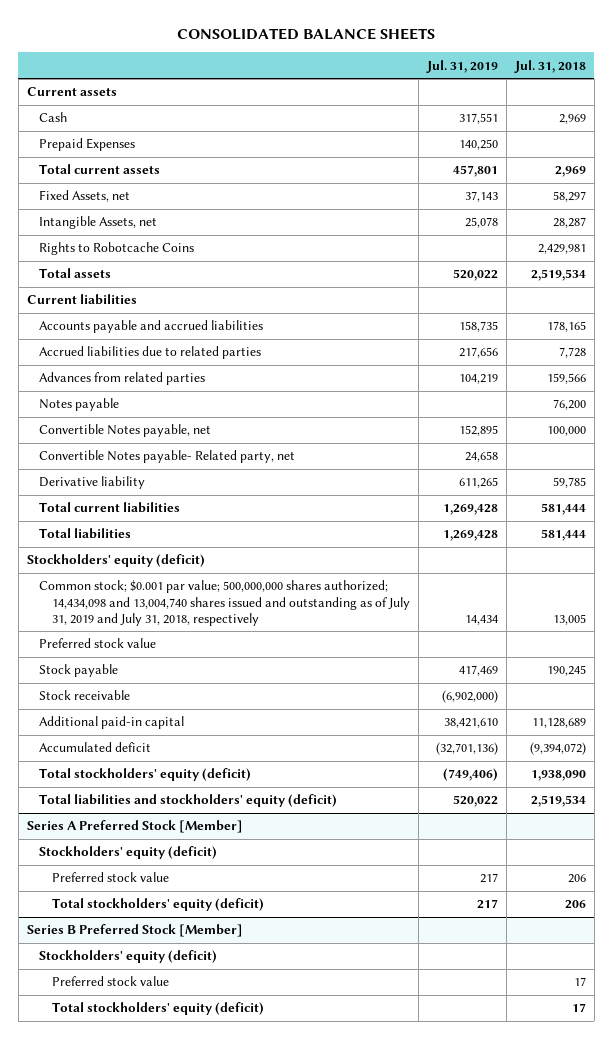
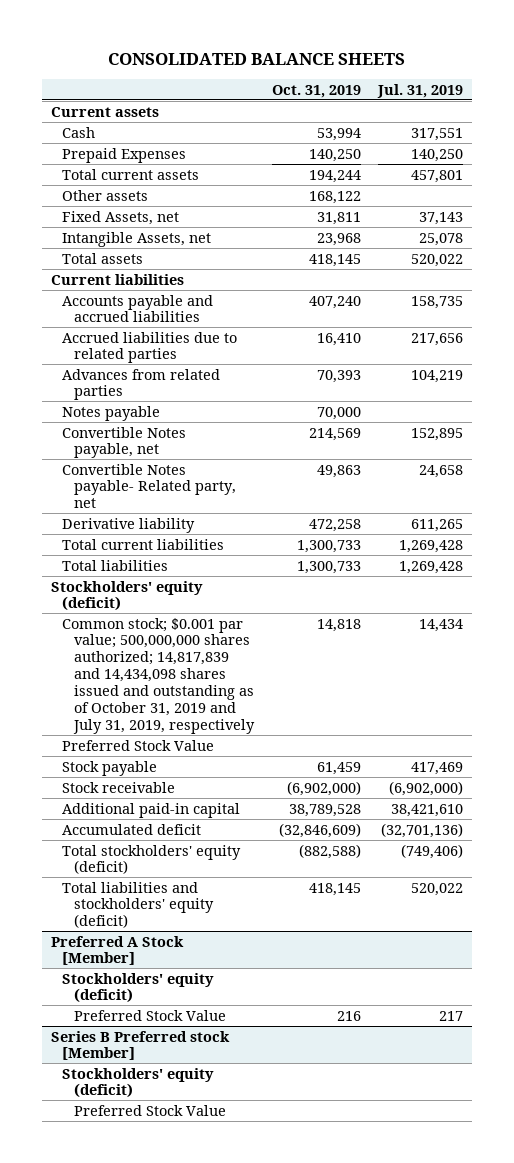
- | Jul. 31, 2019 | Jul. 31, 2018
+ | Oct. 31, 2019 | Jul. 31, 2019
+ Other assets | 168,122 |
- Rights to Robotcache Coins | | 2,429,981
- Common stock; $0.001 par value; 500,000,000 shares authorized; 14,434,098 and 13,004,740 shares issued and outstanding as of July 31, 2019 and July 31, 2018, respectively | 14,434 | 13,005
- Preferred stock value
+ Common stock; $0.001 par value; 500,000,000 shares authorized; 14,817,839 and 14,434,098 shares issued and outstanding as of October 31, 2019 and July 31, 2019, respectively | 14,818 | 14,434
+ Preferred Stock Value
- Series A Preferred Stock [Member]
+ Preferred A Stock [Member]
- Preferred stock value | 217 | 206
- Total stockholders' equity (deficit) | 217 | 206
- Series B Preferred Stock [Member]
+ Preferred Stock Value | 216 | 217
+ Series B Preferred stock [Member]
- Preferred stock value | | 17
- Total stockholders' equity (deficit) | | 17
+ Preferred Stock Value

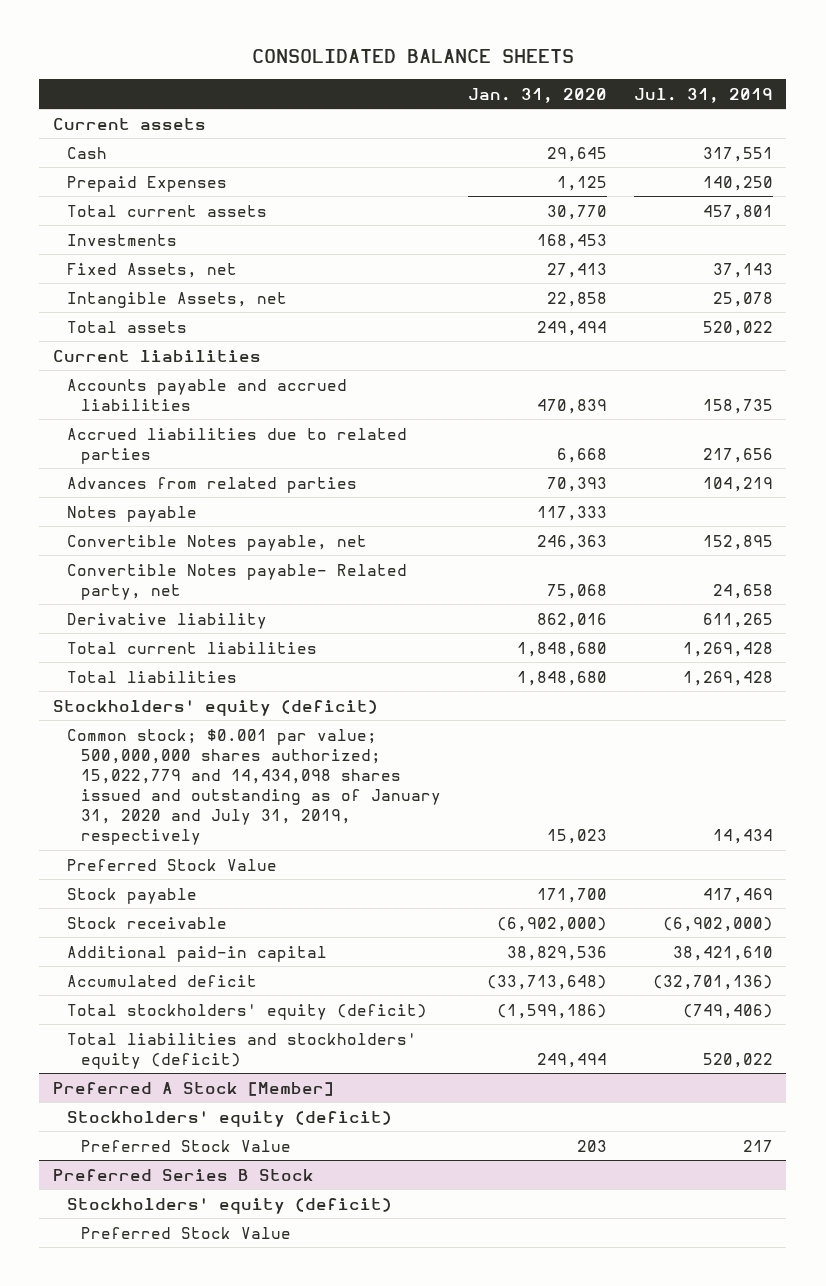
- | Oct. 31, 2019 | Jul. 31, 2019
+ | Jan. 31, 2020 | Jul. 31, 2019
- Other assets | 168,122 |
+ Investments | 168,453 |
- Common stock; $0.001 par value; 500,000,000 shares authorized; 14,817,839 and 14,434,098 shares issued and outstanding as of October 31, 2019 and July 31, 2019, respectively | 14,818 | 14,434
+ Common stock; $0.001 par value; 500,000,000 shares authorized; 15,022,779 and 14,434,098 shares issued and outstanding as of January 31, 2020 and July 31, 2019, respectively | 15,023 | 14,434
- Series B Preferred stock [Member]
+ Preferred Series B Stock

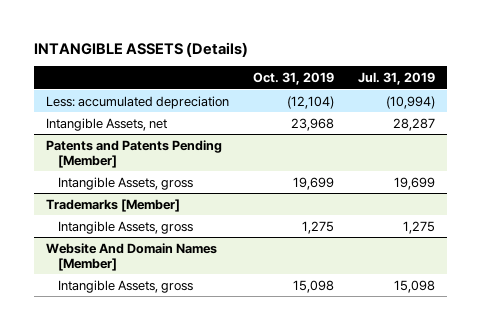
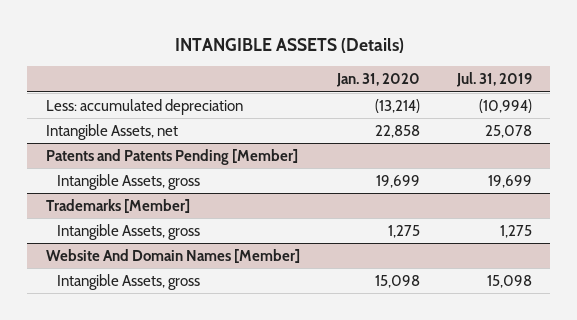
- | Oct. 31, 2019 | Jul. 31, 2019
+ | Jan. 31, 2020 | Jul. 31, 2019
- Intangible Assets, net | 23,968 | 28,287
+ Intangible Assets, net | 22,858 | 25,078

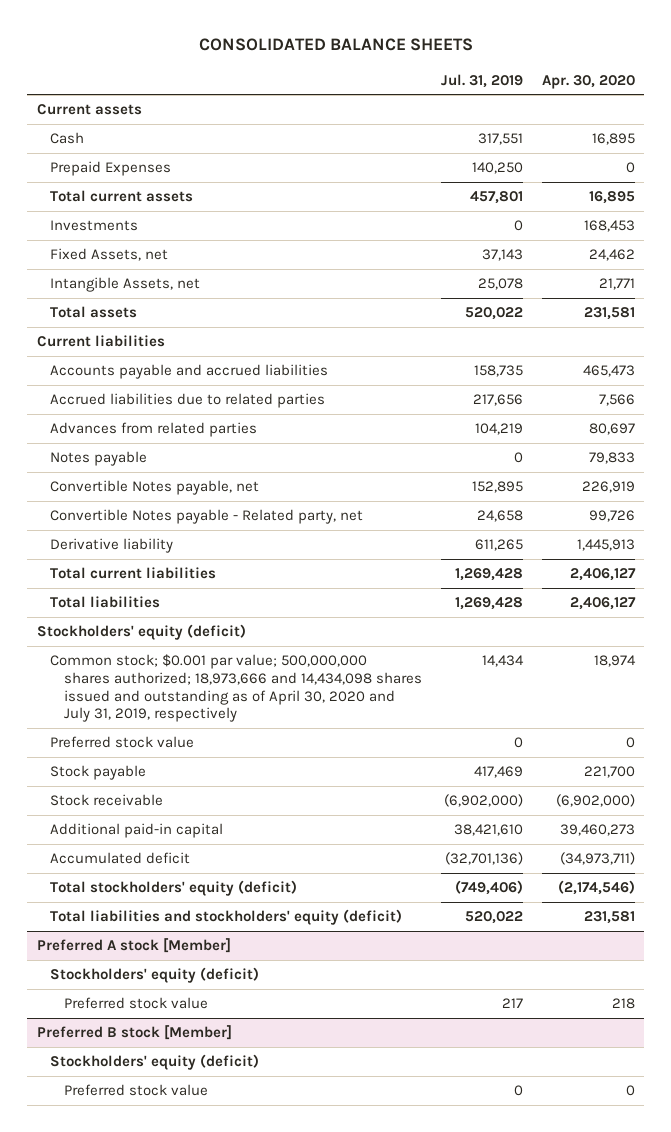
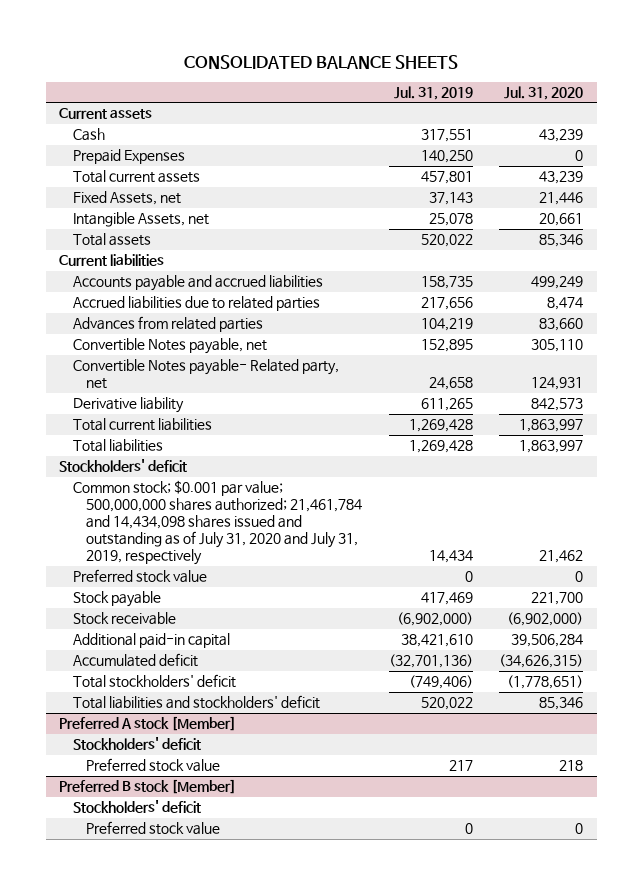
- | Jul. 31, 2019 | Apr. 30, 2020
+ | Jul. 31, 2019 | Jul. 31, 2020
- Investments | 0 | 168,453
- Notes payable | 0 | 79,833
- Convertible Notes payable - Related party, net | 24,658 | 99,726
+ Convertible Notes payable- Related party, net | 24,658 | 124,931
- Stockholders' equity (deficit)
- Common stock; $0.001 par value; 500,000,000 shares authorized; 18,973,666 and 14,434,098 shares issued and outstanding as of April 30, 2020 and July 31, 2019, respectively | 14,434 | 18,974
+ Stockholders' deficit
+ Common stock; $0.001 par value; 500,000,000 shares authorized; 21,461,784 and 14,434,098 shares issued and outstanding as of July 31, 2020 and July 31, 2019, respectively | 14,434 | 21,462
- Total stockholders' equity (deficit) | (749,406) | (2,174,546)
- Total liabilities and stockholders' equity (deficit) | 520,022 | 231,581
+ Total stockholders' deficit | (749,406) | (1,778,651)
+ Total liabilities and stockholders' deficit | 520,022 | 85,346
@ Preferred A stock [Member]
- Stockholders' equity (deficit)
+ Stockholders' deficit
@ Preferred B stock [Member]
- Stockholders' equity (deficit)
+ Stockholders' deficit

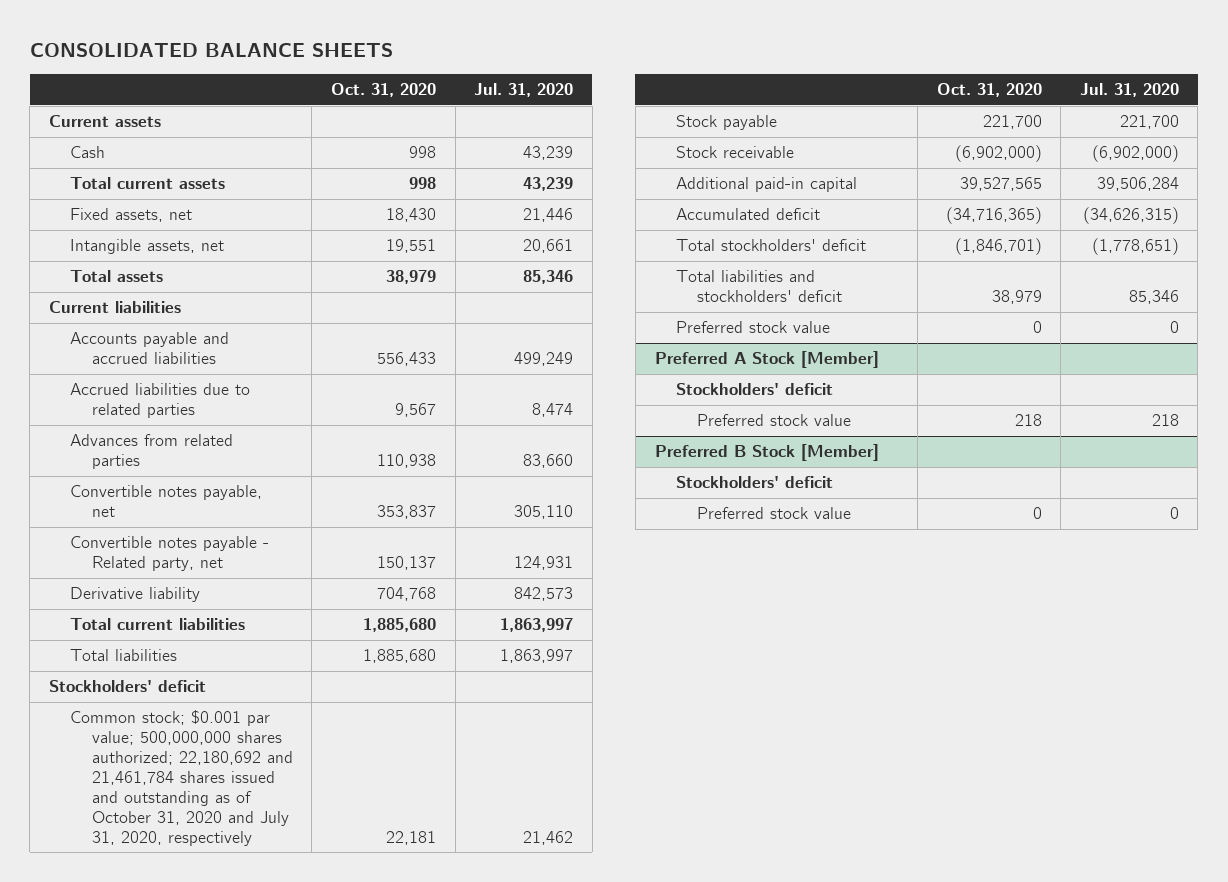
- | Jul. 31, 2019 | Jul. 31, 2020
+ | Oct. 31, 2020 | Jul. 31, 2020
- Prepaid Expenses | 140,250 | 0
- Fixed Assets, net | 37,143 | 21,446
- Intangible Assets, net | 25,078 | 20,661
+ Fixed assets, net | 18,430 | 21,446
+ Intangible assets, net | 19,551 | 20,661
- Convertible Notes payable, net | 152,895 | 305,110
- Convertible Notes payable- Related party, net | 24,658 | 124,931
+ Convertible notes payable, net | 353,837 | 305,110
+ Convertible notes payable - Related party, net | 150,137 | 124,931
- Common stock; $0.001 par value; 500,000,000 shares authorized; 21,461,784 and 14,434,098 shares issued and outstanding as of July 31, 2020 and July 31, 2019, respectively | 14,434 | 21,462
+ Common stock; $0.001 par value; 500,000,000 shares authorized; 22,180,692 and 21,461,784 shares issued and outstanding as of October 31, 2020 and July 31, 2020, respectively | 22,181 | 21,462
- Preferred A stock [Member]
moved down: Preferred stock value | 0 | 0
+ Preferred A Stock [Member]
- Preferred B stock [Member]
+ Preferred B Stock [Member]

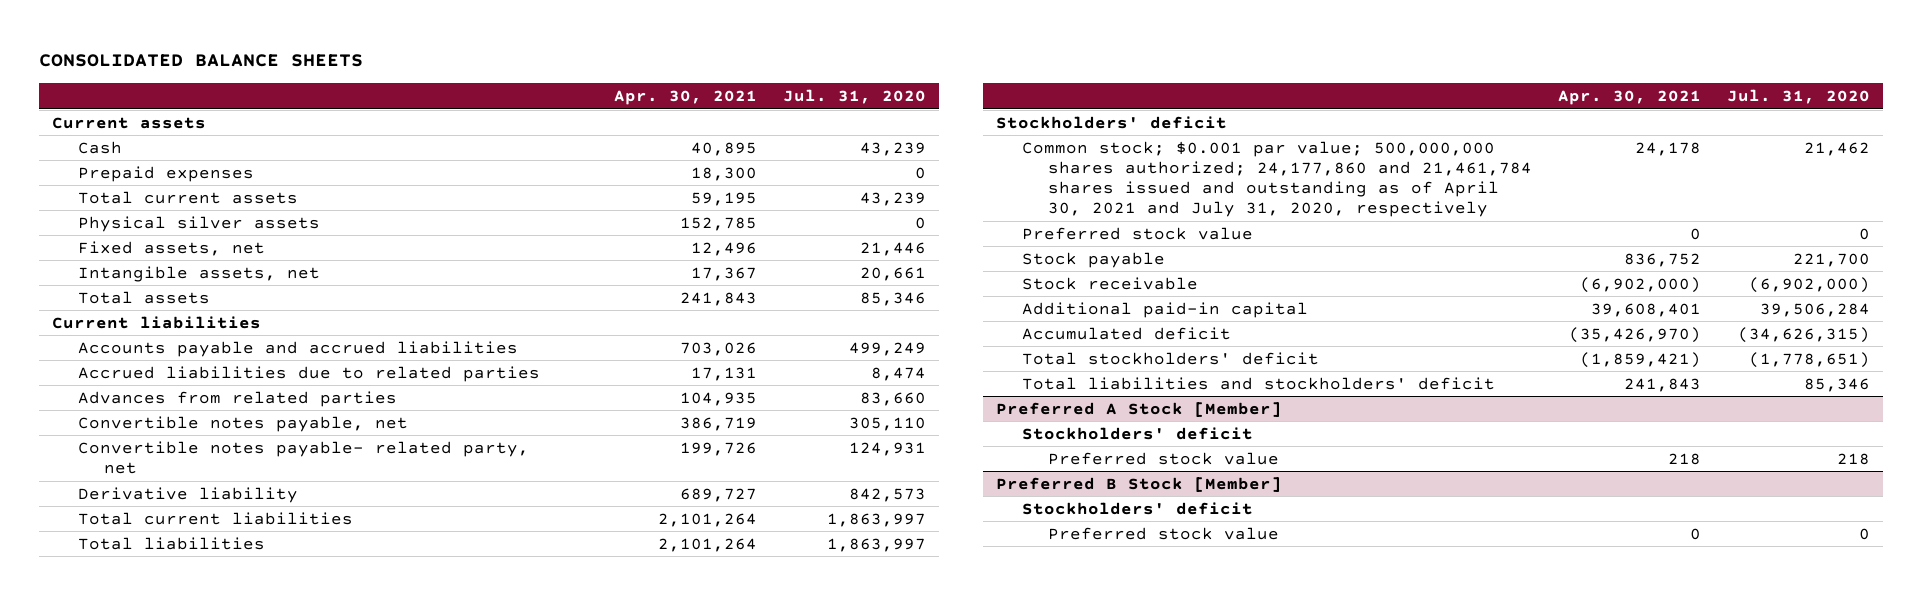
- | Oct. 31, 2020 | Jul. 31, 2020
+ | Apr. 30, 2021 | Jul. 31, 2020
+ Prepaid expenses | 18,300 | 0
+ Physical silver assets | 152,785 | 0
- Convertible notes payable - Related party, net | 150,137 | 124,931
+ Convertible notes payable- related party, net | 199,726 | 124,931
- Common stock; $0.001 par value; 500,000,000 shares authorized; 22,180,692 and 21,461,784 shares issued and outstanding as of October 31, 2020 and July 31, 2020, respectively | 22,181 | 21,462
+ Common stock; $0.001 par value; 500,000,000 shares authorized; 24,177,860 and 21,461,784 shares issued and outstanding as of April 30, 2021 and July 31, 2020, respectively | 24,178 | 21,462
moved up: Preferred stock value | 0 | 0

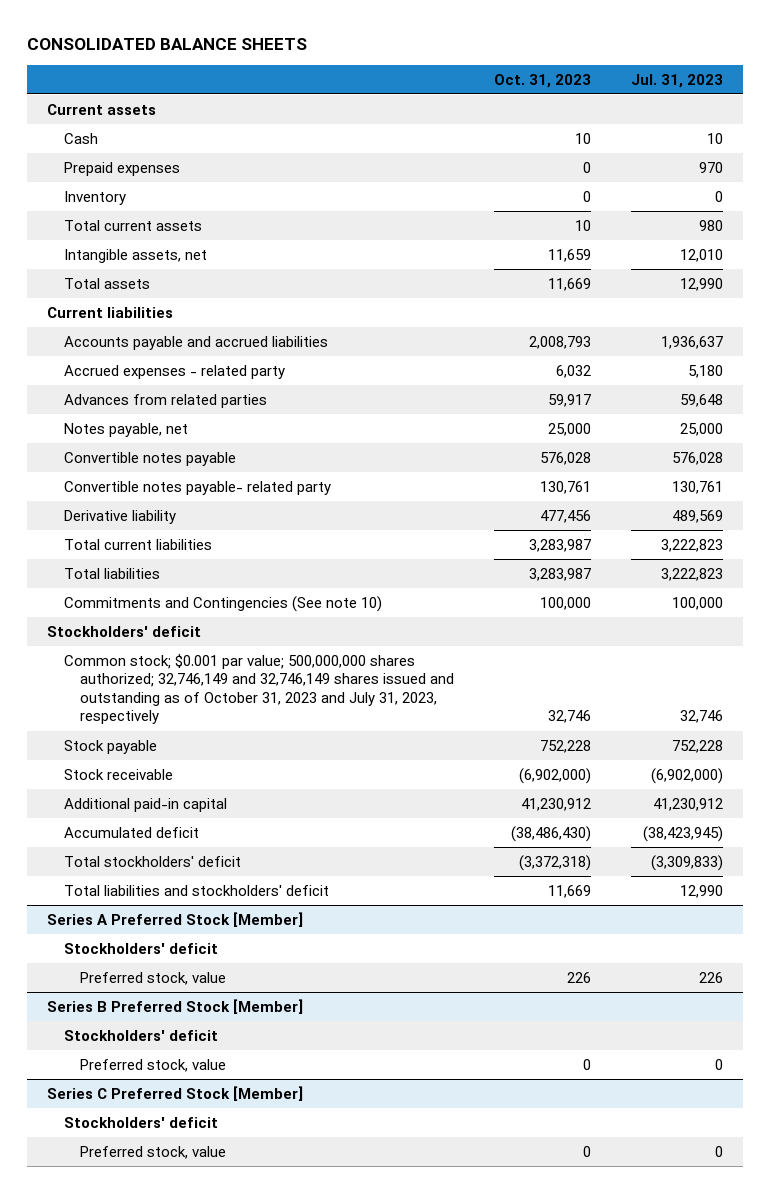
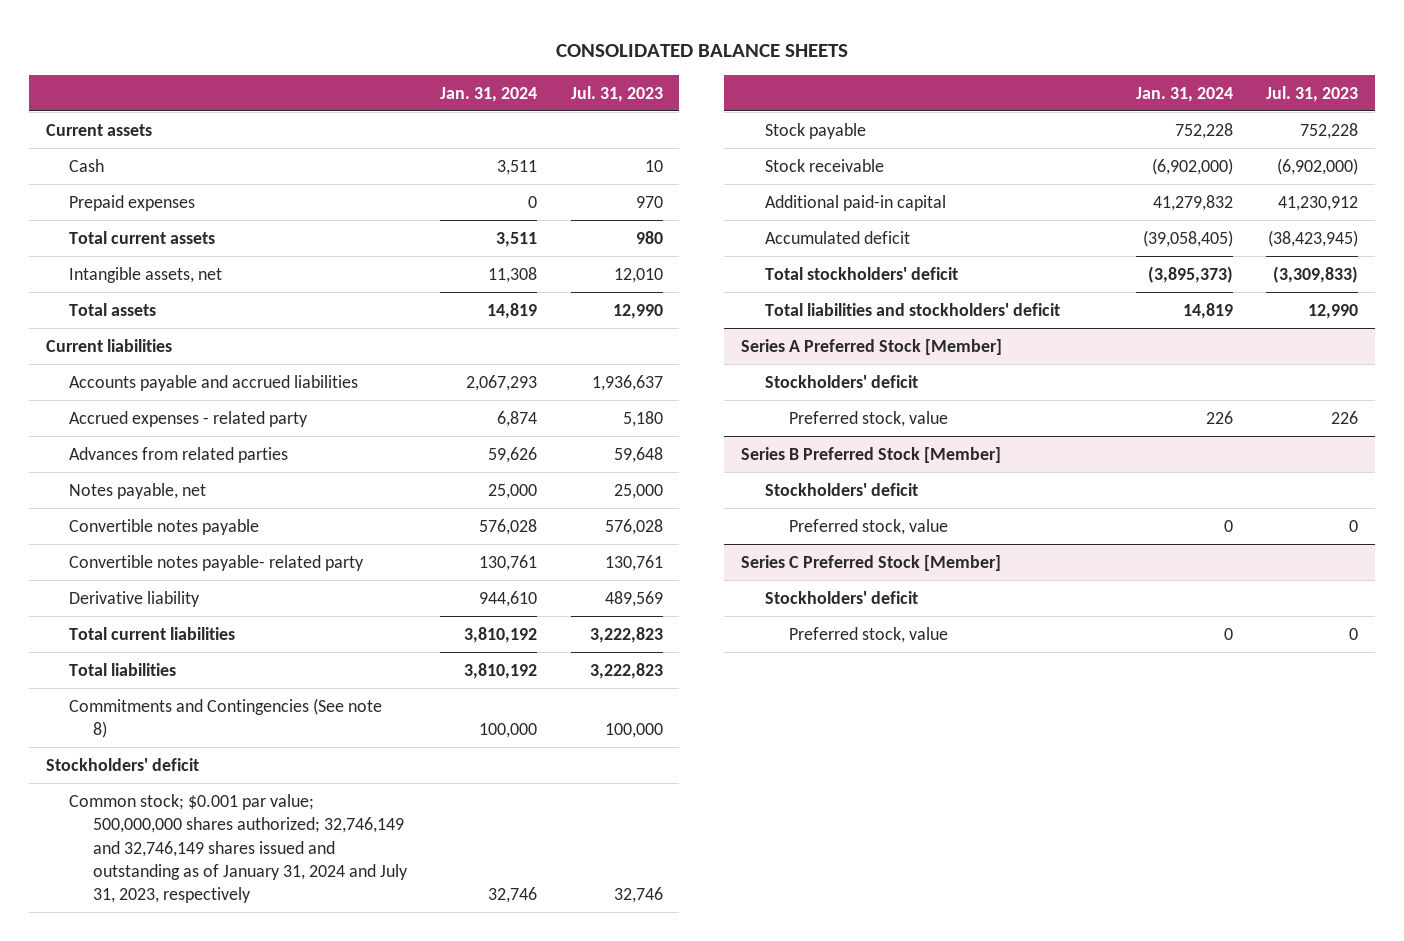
- | Oct. 31, 2023 | Jul. 31, 2023
+ | Jan. 31, 2024 | Jul. 31, 2023
- Inventory | 0 | 0
- Commitments and Contingencies (See note 10) | 100,000 | 100,000
+ Commitments and Contingencies (See note 8) | 100,000 | 100,000
- Common stock; $0.001 par value; 500,000,000 shares authorized; 32,746,149 and 32,746,149 shares issued and outstanding as of October 31, 2023 and July 31, 2023, respectively | 32,746 | 32,746
+ Common stock; $0.001 par value; 500,000,000 shares authorized; 32,746,149 and 32,746,149 shares issued and outstanding as of January 31, 2024 and July 31, 2023, respectively | 32,746 | 32,746

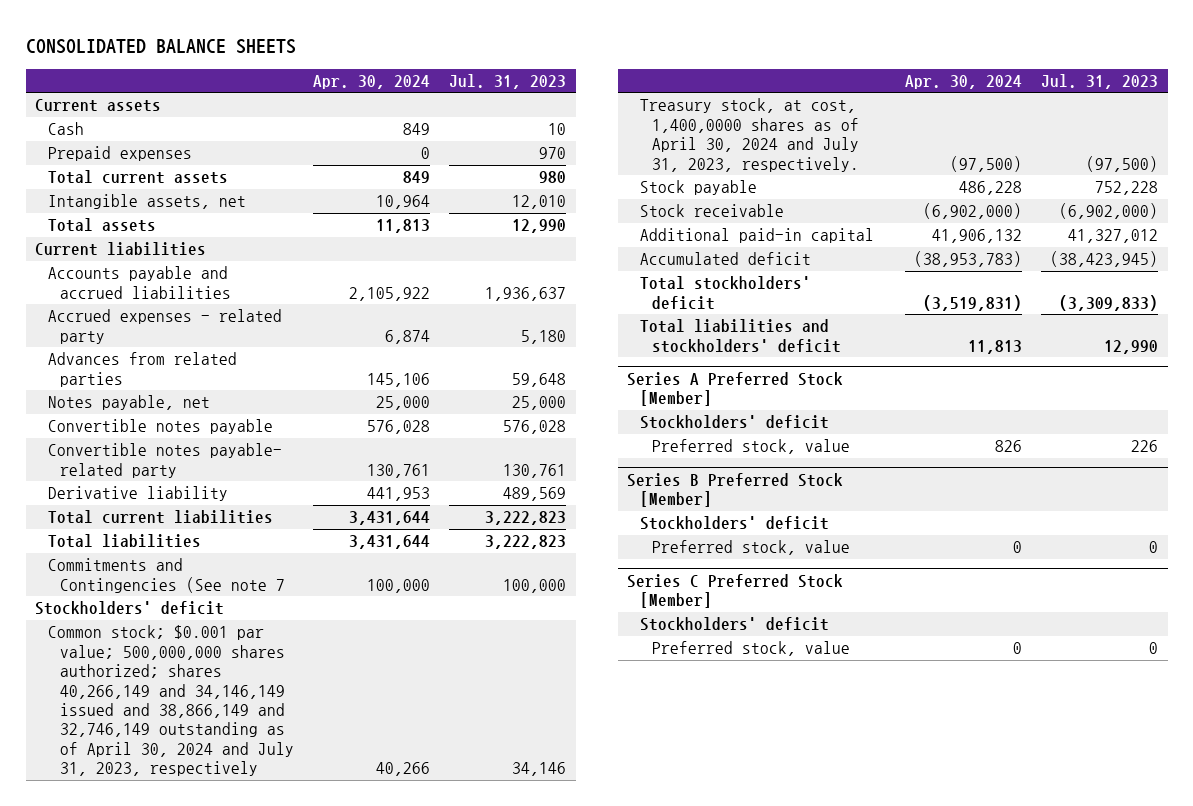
- | Jan. 31, 2024 | Jul. 31, 2023
+ | Apr. 30, 2024 | Jul. 31, 2023
- Commitments and Contingencies (See note 8) | 100,000 | 100,000
+ Commitments and Contingencies (See note 7 | 100,000 | 100,000
- Common stock; $0.001 par value; 500,000,000 shares authorized; 32,746,149 and 32,746,149 shares issued and outstanding as of January 31, 2024 and July 31, 2023, respectively | 32,746 | 32,746
+ Common stock; $0.001 par value; 500,000,000 shares authorized; shares 40,266,149 and 34,146,149 issued and 38,866,149 and 32,746,149 outstanding as of April 30, 2024 and July 31, 2023, respectively | 40,266 | 34,146
+ Treasury stock, at cost, 1,400,0000 shares as of April 30, 2024 and July 31, 2023, respectively. | (97,500) | (97,500)
- Additional paid-in capital | 41,279,832 | 41,230,912
+ Additional paid-in capital | 41,906,132 | 41,327,012

